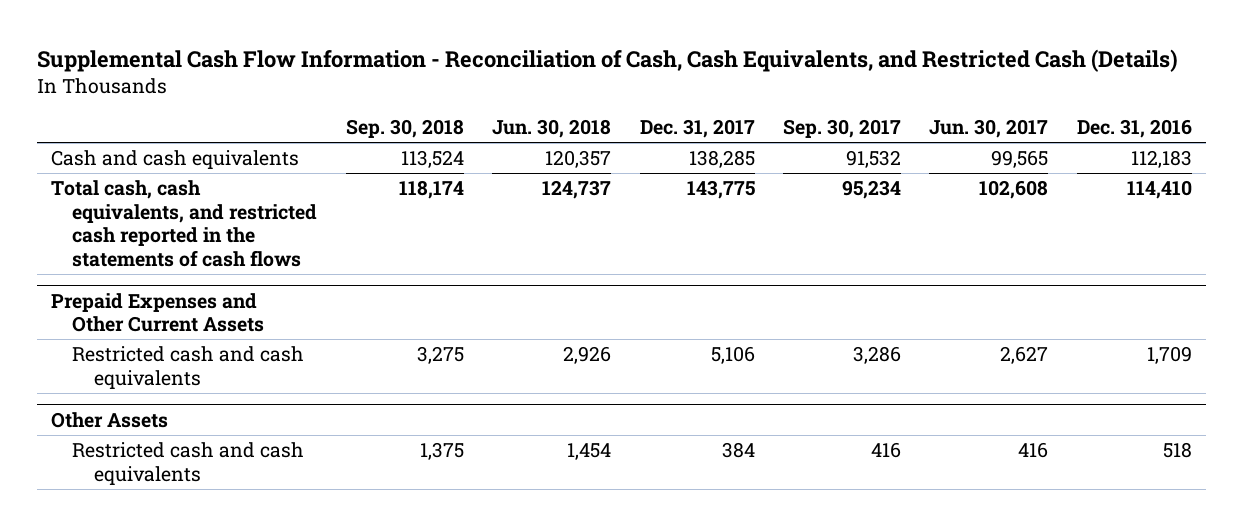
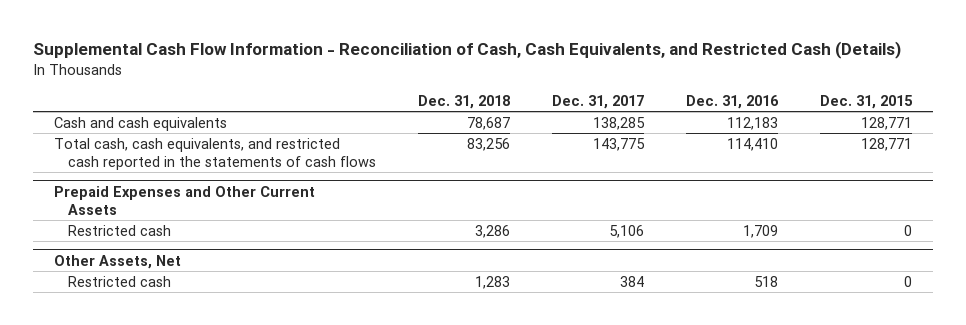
- | Sep. 30, 2018 | Jun. 30, 2018 | Dec. 31, 2017 | Sep. 30, 2017 | Jun. 30, 2017 | Dec. 31, 2016
+ | Dec. 31, 2018 | Dec. 31, 2017 | Dec. 31, 2016 | Dec. 31, 2015
@ Prepaid Expenses and Other Current Assets
- Restricted cash and cash equivalents | 3,275 | 2,926 | 5,106 | 3,286 | 2,627 | 1,709
- Other Assets
- Restricted cash and cash equivalents | 1,375 | 1,454 | 384 | 416 | 416 | 518
@ Prepaid Expenses and Other Current Assets
+ Restricted cash | 3,286 | 5,106 | 1,709 | 0
+ Other Assets, Net
+ Restricted cash | 1,283 | 384 | 518 | 0

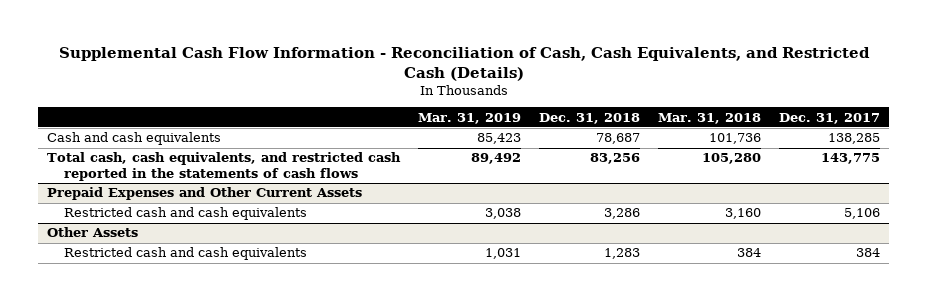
- | Dec. 31, 2018 | Dec. 31, 2017 | Dec. 31, 2016 | Dec. 31, 2015
+ | Mar. 31, 2019 | Dec. 31, 2018 | Mar. 31, 2018 | Dec. 31, 2017
@ Prepaid Expenses and Other Current Assets
- Restricted cash | 3,286 | 5,106 | 1,709 | 0
- Other Assets, Net
- Restricted cash | 1,283 | 384 | 518 | 0
@ Prepaid Expenses and Other Current Assets
+ Restricted cash and cash equivalents | 3,038 | 3,286 | 3,160 | 5,106
+ Other Assets
+ Restricted cash and cash equivalents | 1,031 | 1,283 | 384 | 384

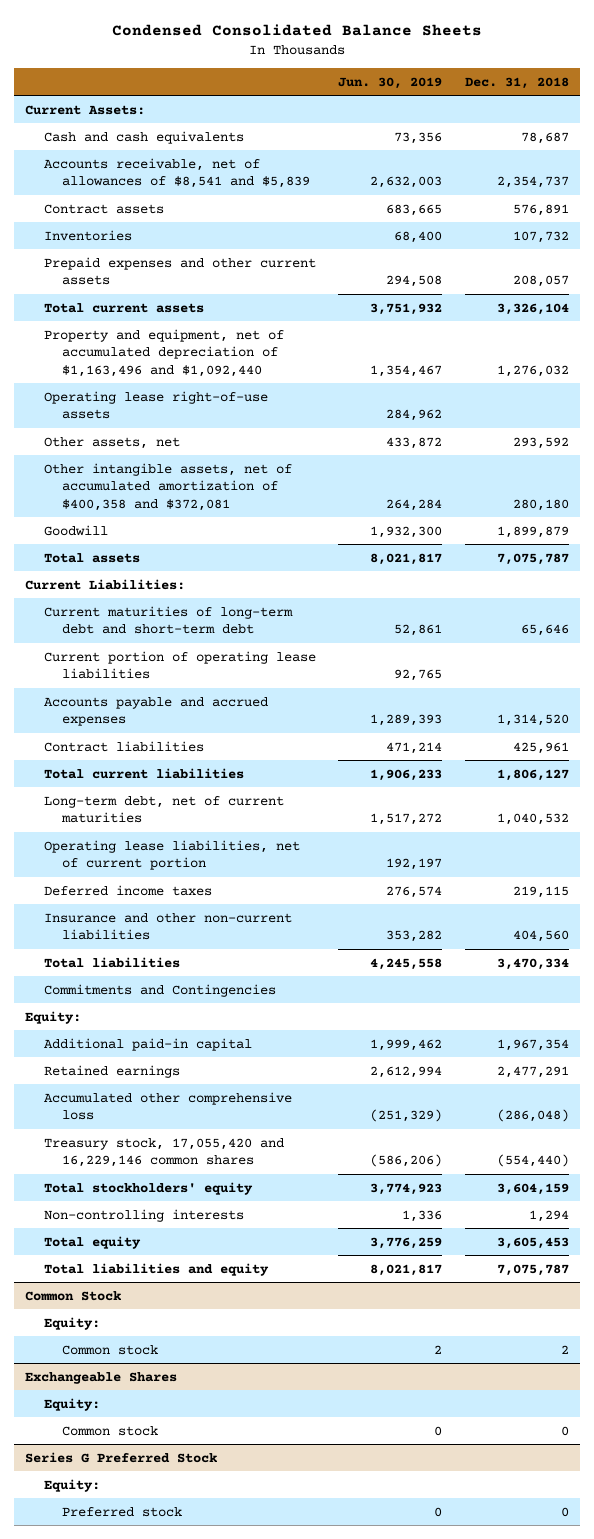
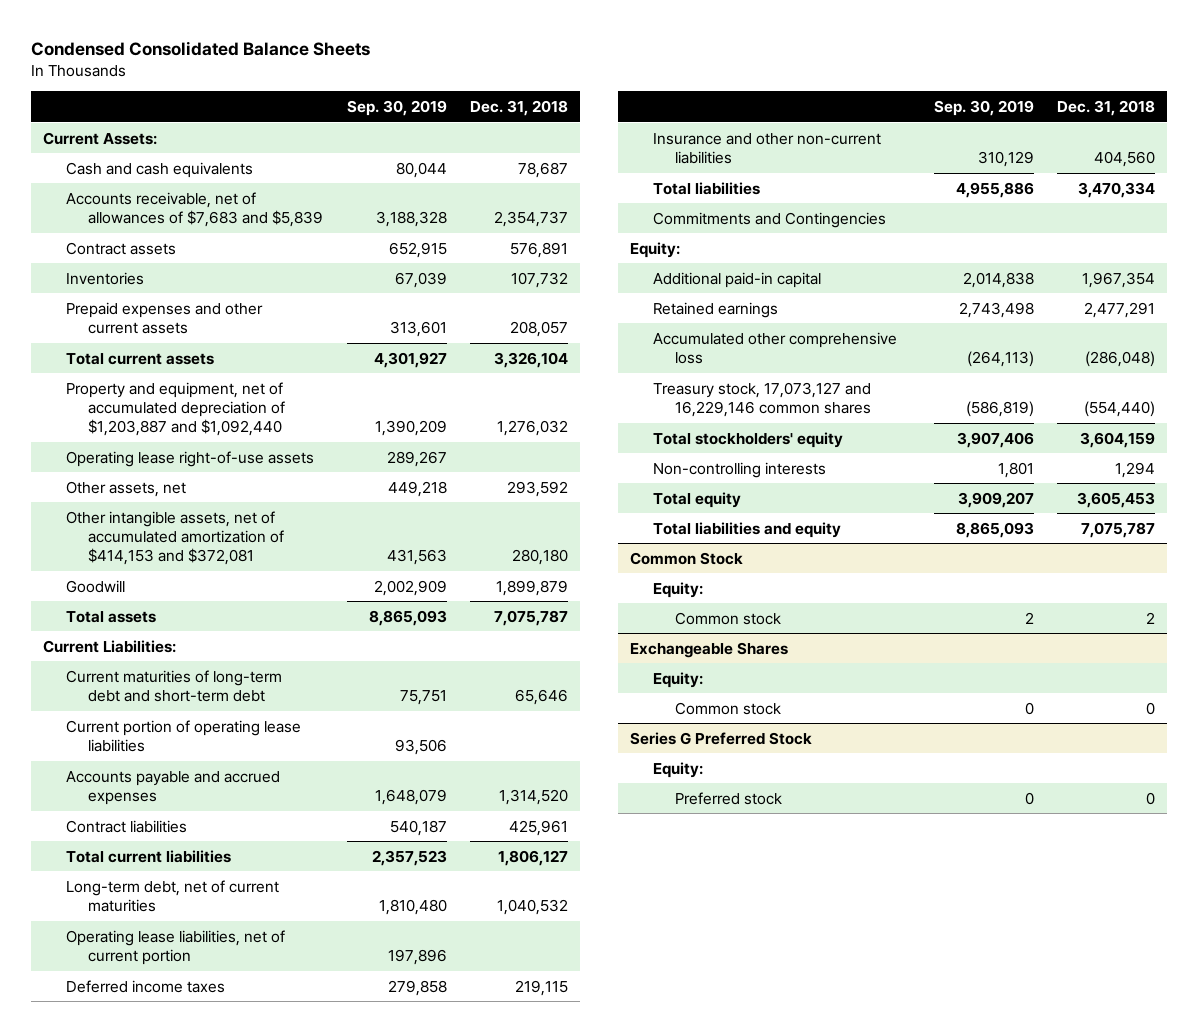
- | Jun. 30, 2019 | Dec. 31, 2018
+ | Sep. 30, 2019 | Dec. 31, 2018
- Accounts receivable, net of allowances of $8,541 and $5,839 | 2,632,003 | 2,354,737
+ Accounts receivable, net of allowances of $7,683 and $5,839 | 3,188,328 | 2,354,737
- Property and equipment, net of accumulated depreciation of $1,163,496 and $1,092,440 | 1,354,467 | 1,276,032
+ Property and equipment, net of accumulated depreciation of $1,203,887 and $1,092,440 | 1,390,209 | 1,276,032
- Other intangible assets, net of accumulated amortization of $400,358 and $372,081 | 264,284 | 280,180
+ Other intangible assets, net of accumulated amortization of $414,153 and $372,081 | 431,563 | 280,180
- Treasury stock, 17,055,420 and 16,229,146 common shares | (586,206) | (554,440)
+ Treasury stock, 17,073,127 and 16,229,146 common shares | (586,819) | (554,440)

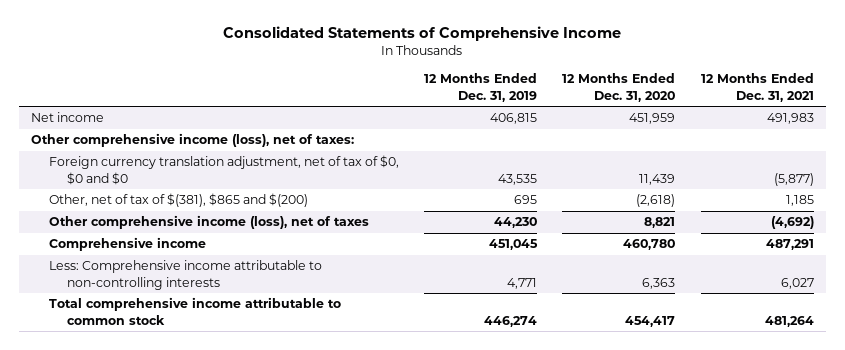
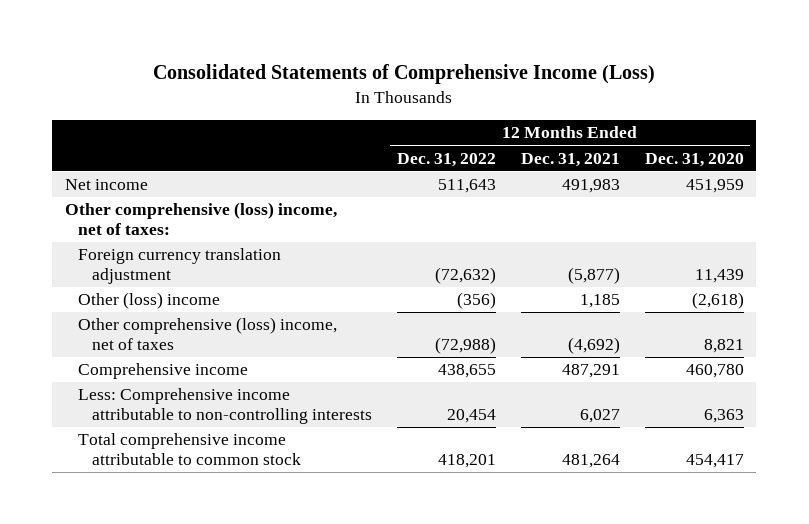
- Consolidated Statements of Comprehensive Income
+ Consolidated Statements of Comprehensive Income (Loss)
- | 12 Months Ended Dec. 31, 2019 | 12 Months Ended Dec. 31, 2020 | 12 Months Ended Dec. 31, 2021
+ | 12 Months Ended Dec. 31, 2022 | 12 Months Ended Dec. 31, 2021 | 12 Months Ended Dec. 31, 2020
- Other comprehensive income (loss), net of taxes:
- Foreign currency translation adjustment, net of tax of $0, $0 and $0 | 43,535 | 11,439 | (5,877)
- Other, net of tax of $(381), $865 and $(200) | 695 | (2,618) | 1,185
- Other comprehensive income (loss), net of taxes | 44,230 | 8,821 | (4,692)
+ Other comprehensive (loss) income, net of taxes:
+ Foreign currency translation adjustment | (72,632) | (5,877) | 11,439
+ Other (loss) income | (356) | 1,185 | (2,618)
+ Other comprehensive (loss) income, net of taxes | (72,988) | (4,692) | 8,821

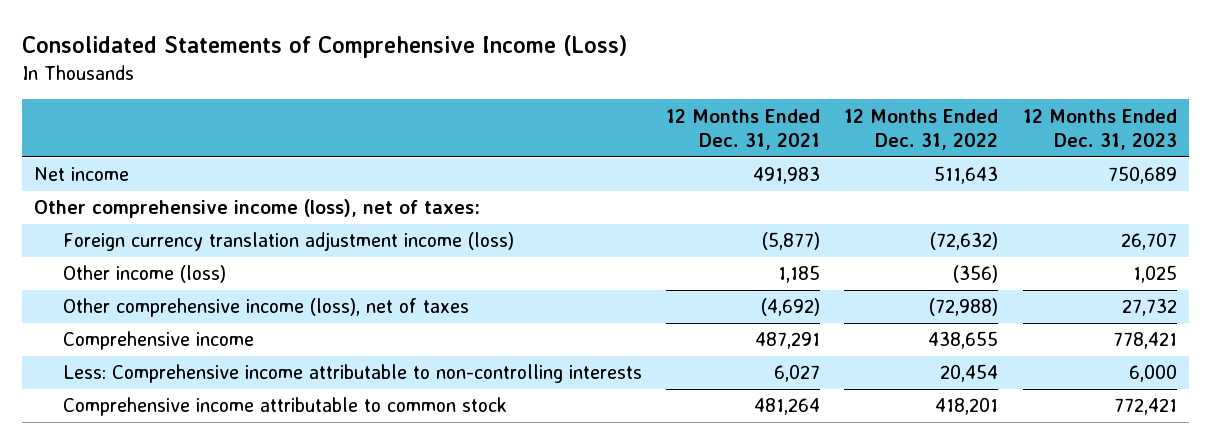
- | 12 Months Ended Dec. 31, 2022 | 12 Months Ended Dec. 31, 2021 | 12 Months Ended Dec. 31, 2020
+ | 12 Months Ended Dec. 31, 2021 | 12 Months Ended Dec. 31, 2022 | 12 Months Ended Dec. 31, 2023
- Other comprehensive (loss) income, net of taxes:
- Foreign currency translation adjustment | (72,632) | (5,877) | 11,439
- Other (loss) income | (356) | 1,185 | (2,618)
- Other comprehensive (loss) income, net of taxes | (72,988) | (4,692) | 8,821
+ Other comprehensive income (loss), net of taxes:
+ Foreign currency translation adjustment income (loss) | (5,877) | (72,632) | 26,707
+ Other income (loss) | 1,185 | (356) | 1,025
+ Other comprehensive income (loss), net of taxes | (4,692) | (72,988) | 27,732
- Total comprehensive income attributable to common stock | 418,201 | 481,264 | 454,417
+ Comprehensive income attributable to common stock | 481,264 | 418,201 | 772,421

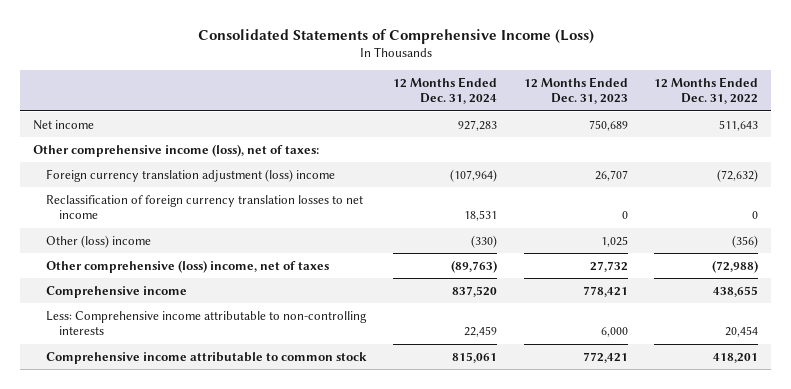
- | 12 Months Ended Dec. 31, 2021 | 12 Months Ended Dec. 31, 2022 | 12 Months Ended Dec. 31, 2023
+ | 12 Months Ended Dec. 31, 2024 | 12 Months Ended Dec. 31, 2023 | 12 Months Ended Dec. 31, 2022
- Foreign currency translation adjustment income (loss) | (5,877) | (72,632) | 26,707
- Other income (loss) | 1,185 | (356) | 1,025
- Other comprehensive income (loss), net of taxes | (4,692) | (72,988) | 27,732
+ Foreign currency translation adjustment (loss) income | (107,964) | 26,707 | (72,632)
+ Reclassification of foreign currency translation losses to net income | 18,531 | 0 | 0
+ Other (loss) income | (330) | 1,025 | (356)
+ Other comprehensive (loss) income, net of taxes | (89,763) | 27,732 | (72,988)

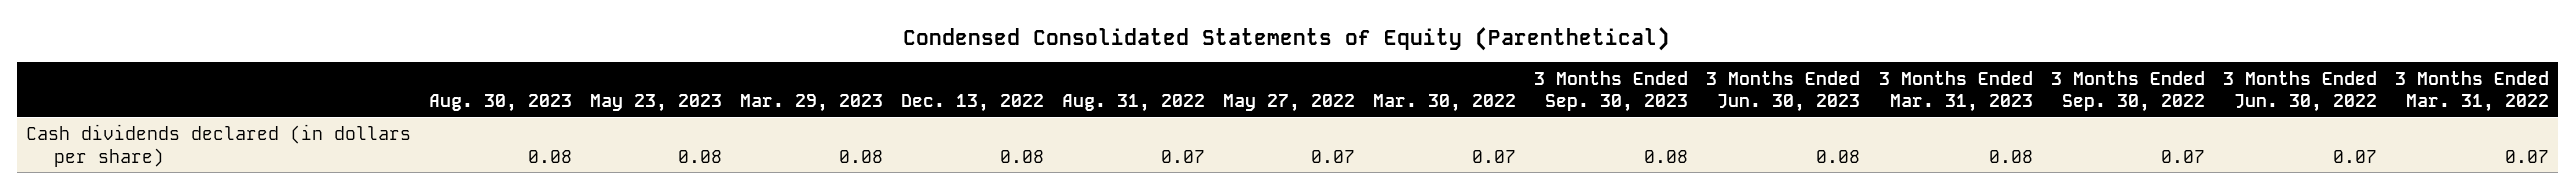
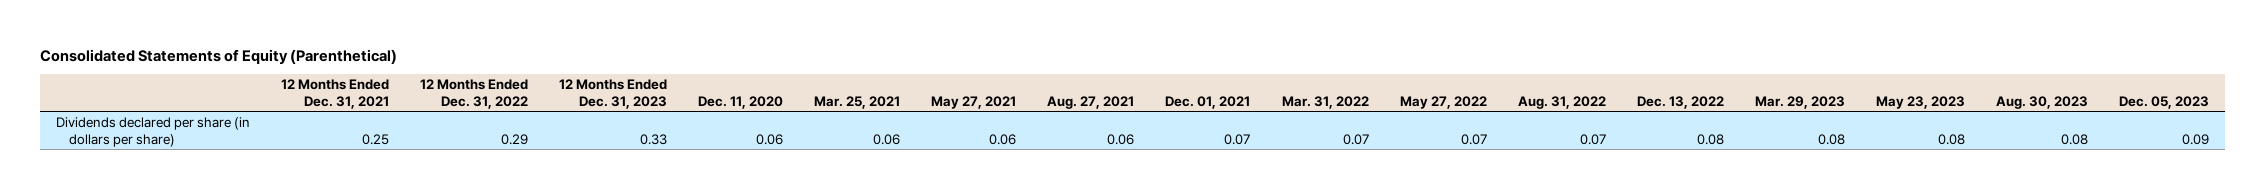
- Condensed Consolidated Statements of Equity (Parenthetical)
+ Consolidated Statements of Equity (Parenthetical)
- | Aug. 30, 2023 | May 23, 2023 | Mar. 29, 2023 | Dec. 13, 2022 | Aug. 31, 2022 | May 27, 2022 | Mar. 30, 2022 | 3 Months Ended Sep. 30, 2023 | 3 Months Ended Jun. 30, 2023 | 3 Months Ended Mar. 31, 2023 | 3 Months Ended Sep. 30, 2022 | 3 Months Ended Jun. 30, 2022 | 3 Months Ended Mar. 31, 2022
+ | 12 Months Ended Dec. 31, 2021 | 12 Months Ended Dec. 31, 2022 | 12 Months Ended Dec. 31, 2023 | Dec. 11, 2020 | Mar. 25, 2021 | May 27, 2021 | Aug. 27, 2021 | Dec. 01, 2021 | Mar. 31, 2022 | May 27, 2022 | Aug. 31, 2022 | Dec. 13, 2022 | Mar. 29, 2023 | May 23, 2023 | Aug. 30, 2023 | Dec. 05, 2023
- Cash dividends declared (in dollars per share) | 0.08 | 0.08 | 0.08 | 0.08 | 0.07 | 0.07 | 0.07 | 0.08 | 0.08 | 0.08 | 0.07 | 0.07 | 0.07
+ Dividends declared per share (in dollars per share) | 0.25 | 0.29 | 0.33 | 0.06 | 0.06 | 0.06 | 0.06 | 0.07 | 0.07 | 0.07 | 0.07 | 0.08 | 0.08 | 0.08 | 0.08 | 0.09

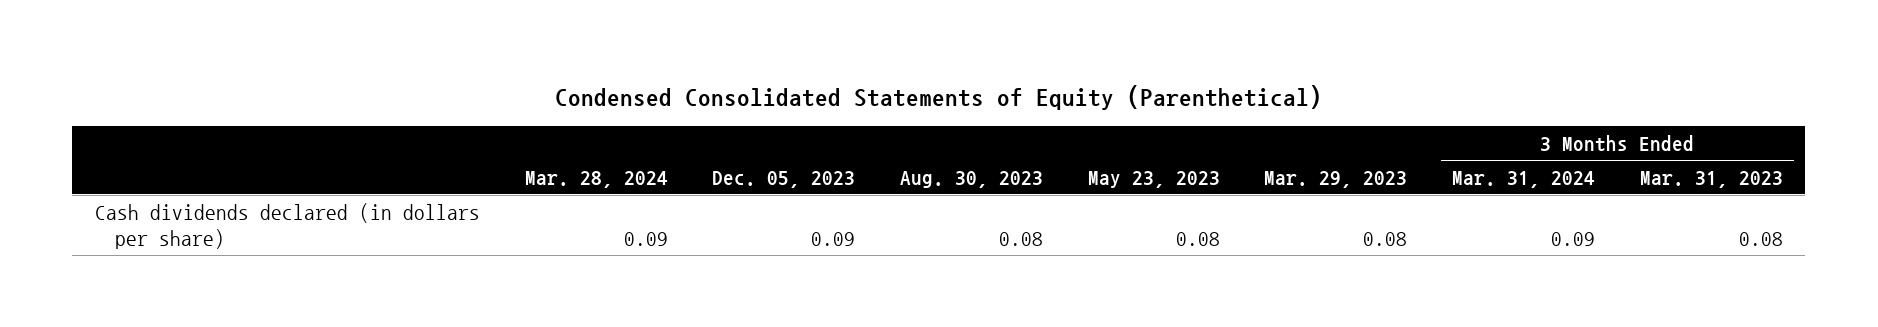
- Consolidated Statements of Equity (Parenthetical)
+ Condensed Consolidated Statements of Equity (Parenthetical)
- | 12 Months Ended Dec. 31, 2021 | 12 Months Ended Dec. 31, 2022 | 12 Months Ended Dec. 31, 2023 | Dec. 11, 2020 | Mar. 25, 2021 | May 27, 2021 | Aug. 27, 2021 | Dec. 01, 2021 | Mar. 31, 2022 | May 27, 2022 | Aug. 31, 2022 | Dec. 13, 2022 | Mar. 29, 2023 | May 23, 2023 | Aug. 30, 2023 | Dec. 05, 2023
+ | Mar. 28, 2024 | Dec. 05, 2023 | Aug. 30, 2023 | May 23, 2023 | Mar. 29, 2023 | 3 Months Ended Mar. 31, 2024 | 3 Months Ended Mar. 31, 2023
- Dividends declared per share (in dollars per share) | 0.25 | 0.29 | 0.33 | 0.06 | 0.06 | 0.06 | 0.06 | 0.07 | 0.07 | 0.07 | 0.07 | 0.08 | 0.08 | 0.08 | 0.08 | 0.09
+ Cash dividends declared (in dollars per share) | 0.09 | 0.09 | 0.08 | 0.08 | 0.08 | 0.09 | 0.08

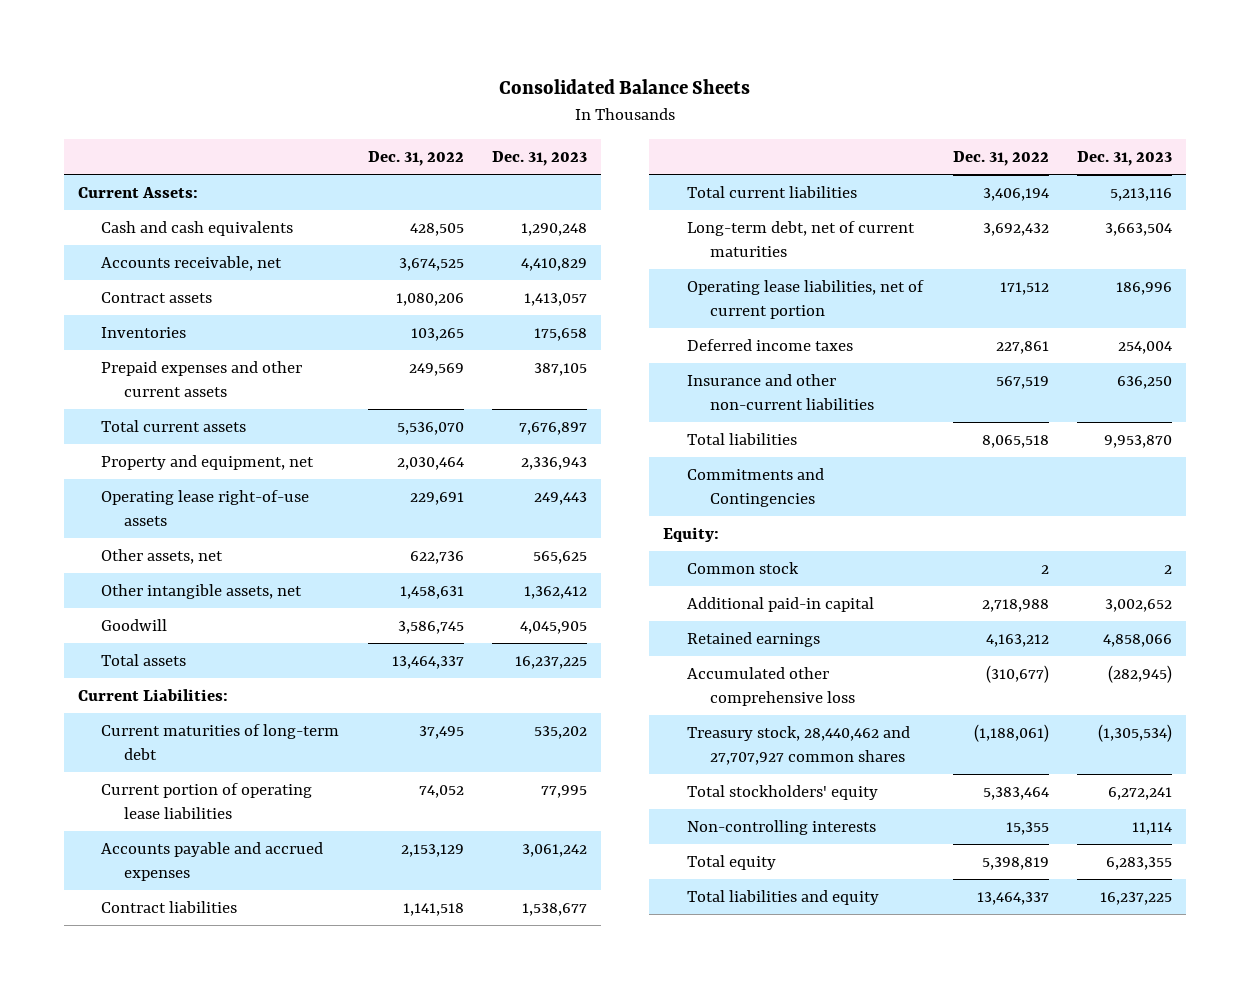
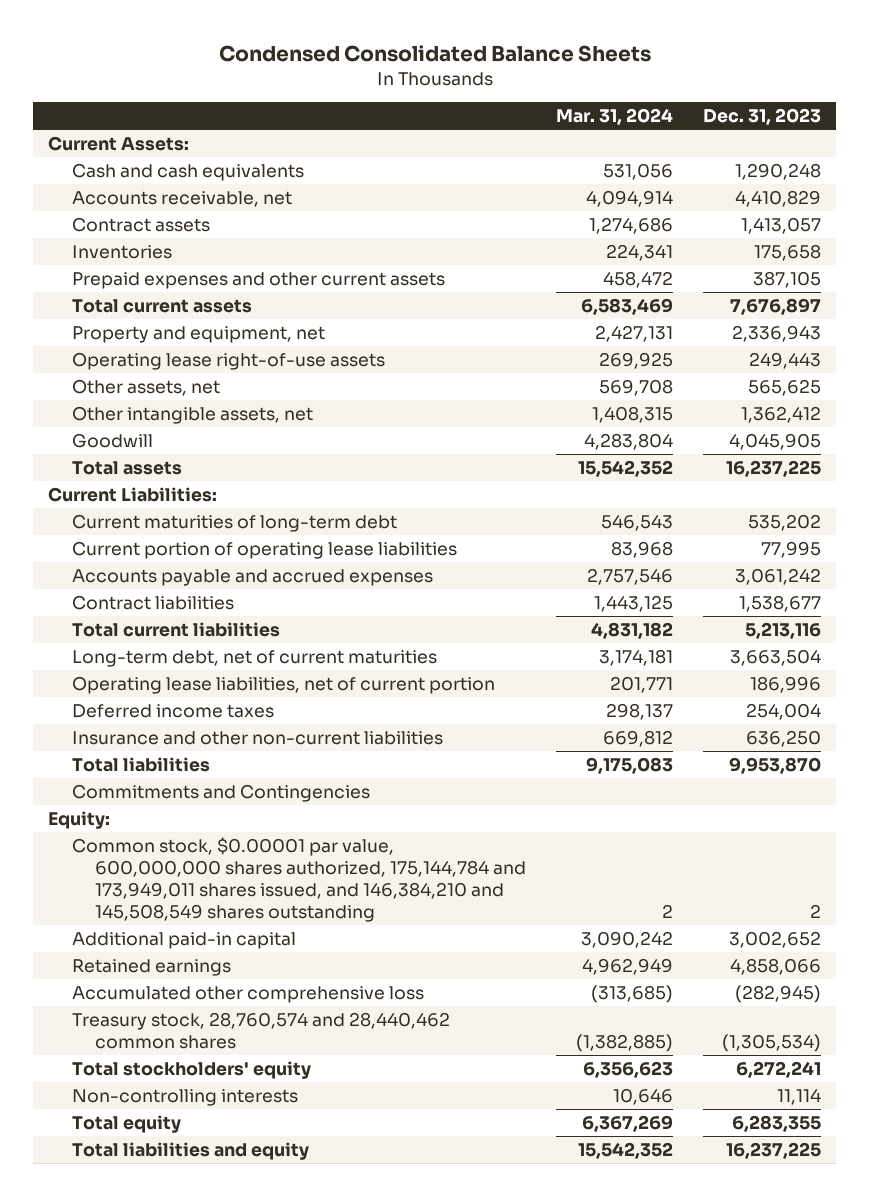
- Consolidated Balance Sheets
+ Condensed Consolidated Balance Sheets
- | Dec. 31, 2022 | Dec. 31, 2023
+ | Mar. 31, 2024 | Dec. 31, 2023
- Common stock | 2 | 2
+ Common stock, $0.00001 par value, 600,000,000 shares authorized, 175,144,784 and 173,949,011 shares issued, and 146,384,210 and 145,508,549 shares outstanding | 2 | 2
- Treasury stock, 28,440,462 and 27,707,927 common shares | (1,188,061) | (1,305,534)
+ Treasury stock, 28,760,574 and 28,440,462 common shares | (1,382,885) | (1,305,534)

